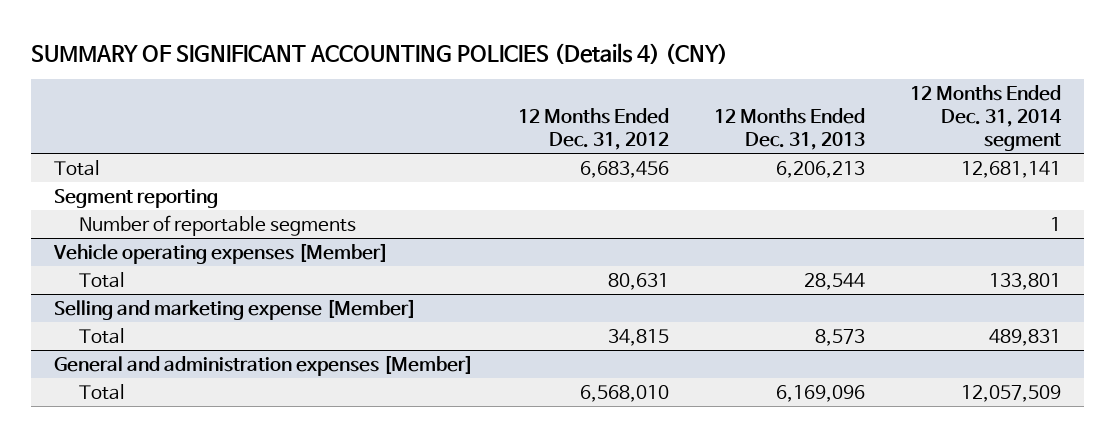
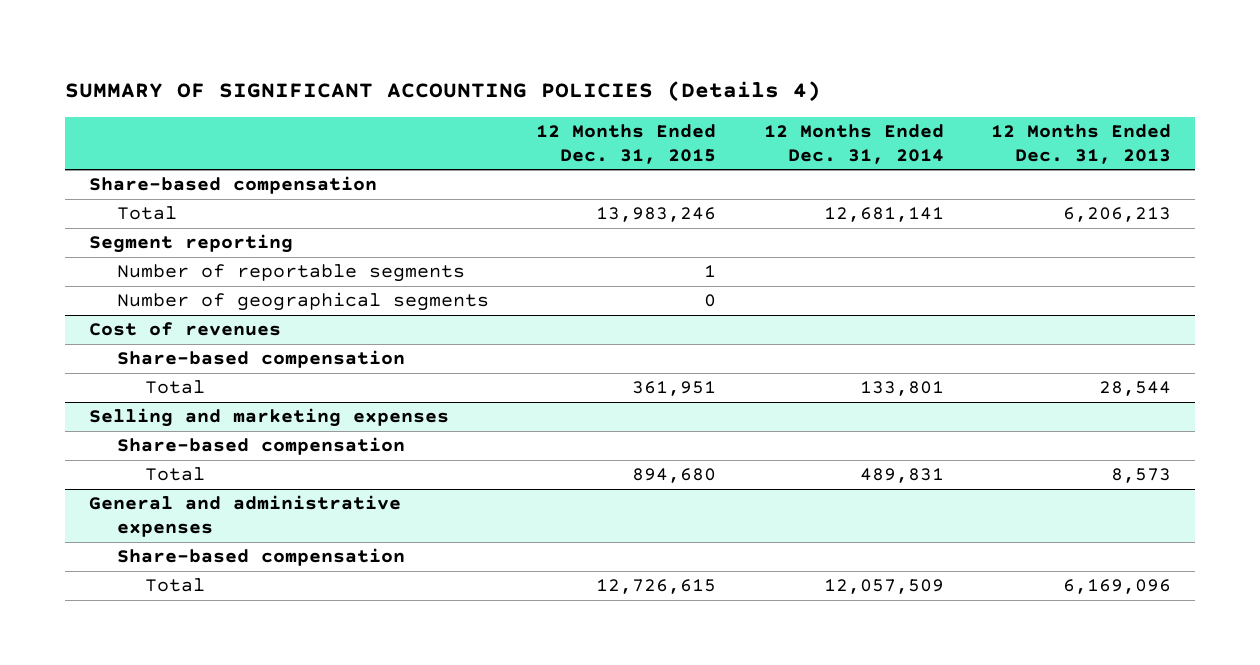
- SUMMARY OF SIGNIFICANT ACCOUNTING POLICIES (Details 4) (CNY)
+ SUMMARY OF SIGNIFICANT ACCOUNTING POLICIES (Details 4)
- | 12 Months Ended Dec. 31, 2012 | 12 Months Ended Dec. 31, 2013 | 12 Months Ended Dec. 31, 2014 segment
+ | 12 Months Ended Dec. 31, 2015 | 12 Months Ended Dec. 31, 2014 | 12 Months Ended Dec. 31, 2013
+ Share-based compensation
- Vehicle operating expenses [Member]
+ Number of geographical segments | 0 | |
+ Cost of revenues
+ Share-based compensation
- Selling and marketing expense [Member]
+ Selling and marketing expenses
+ Share-based compensation
- General and administration expenses [Member]
+ General and administrative expenses
+ Share-based compensation

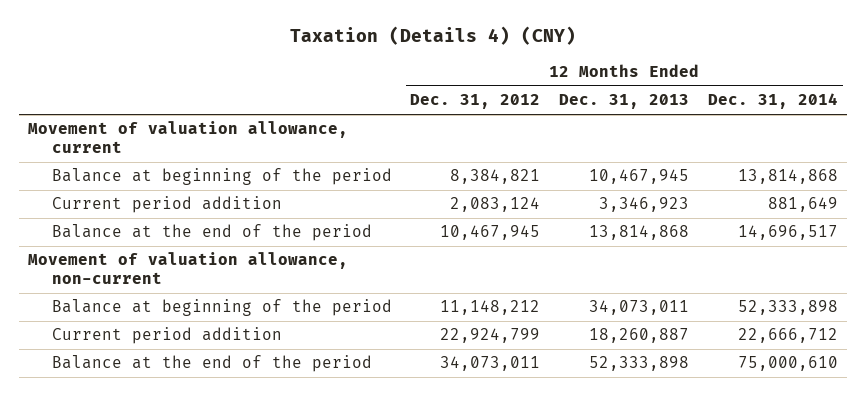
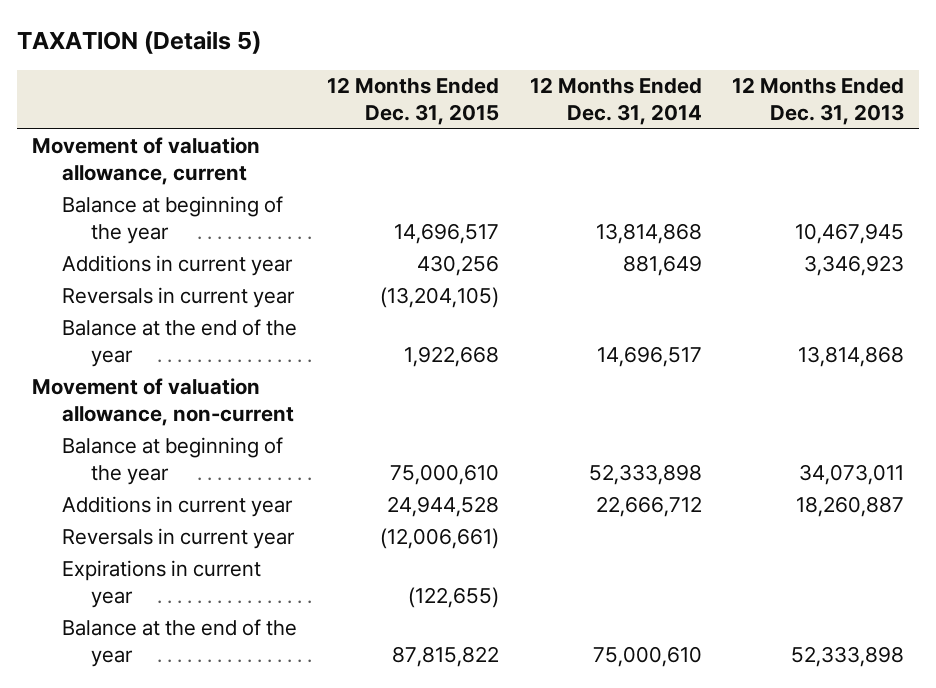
- Taxation (Details 4) (CNY)
+ TAXATION (Details 5)
- | 12 Months Ended Dec. 31, 2012 | 12 Months Ended Dec. 31, 2013 | 12 Months Ended Dec. 31, 2014
+ | 12 Months Ended Dec. 31, 2015 | 12 Months Ended Dec. 31, 2014 | 12 Months Ended Dec. 31, 2013
- Balance at beginning of the period | 8,384,821 | 10,467,945 | 13,814,868
- Current period addition | 2,083,124 | 3,346,923 | 881,649
- Balance at the end of the period | 10,467,945 | 13,814,868 | 14,696,517
+ Balance at beginning of the year | 14,696,517 | 13,814,868 | 10,467,945
+ Additions in current year | 430,256 | 881,649 | 3,346,923
+ Reversals in current year | (13,204,105) | |
+ Balance at the end of the year | 1,922,668 | 14,696,517 | 13,814,868
- Balance at beginning of the period | 11,148,212 | 34,073,011 | 52,333,898
- Current period addition | 22,924,799 | 18,260,887 | 22,666,712
- Balance at the end of the period | 34,073,011 | 52,333,898 | 75,000,610
+ Balance at beginning of the year | 75,000,610 | 52,333,898 | 34,073,011
+ Additions in current year | 24,944,528 | 22,666,712 | 18,260,887
+ Reversals in current year | (12,006,661) | |
+ Expirations in current year | (122,655) | |
+ Balance at the end of the year | 87,815,822 | 75,000,610 | 52,333,898

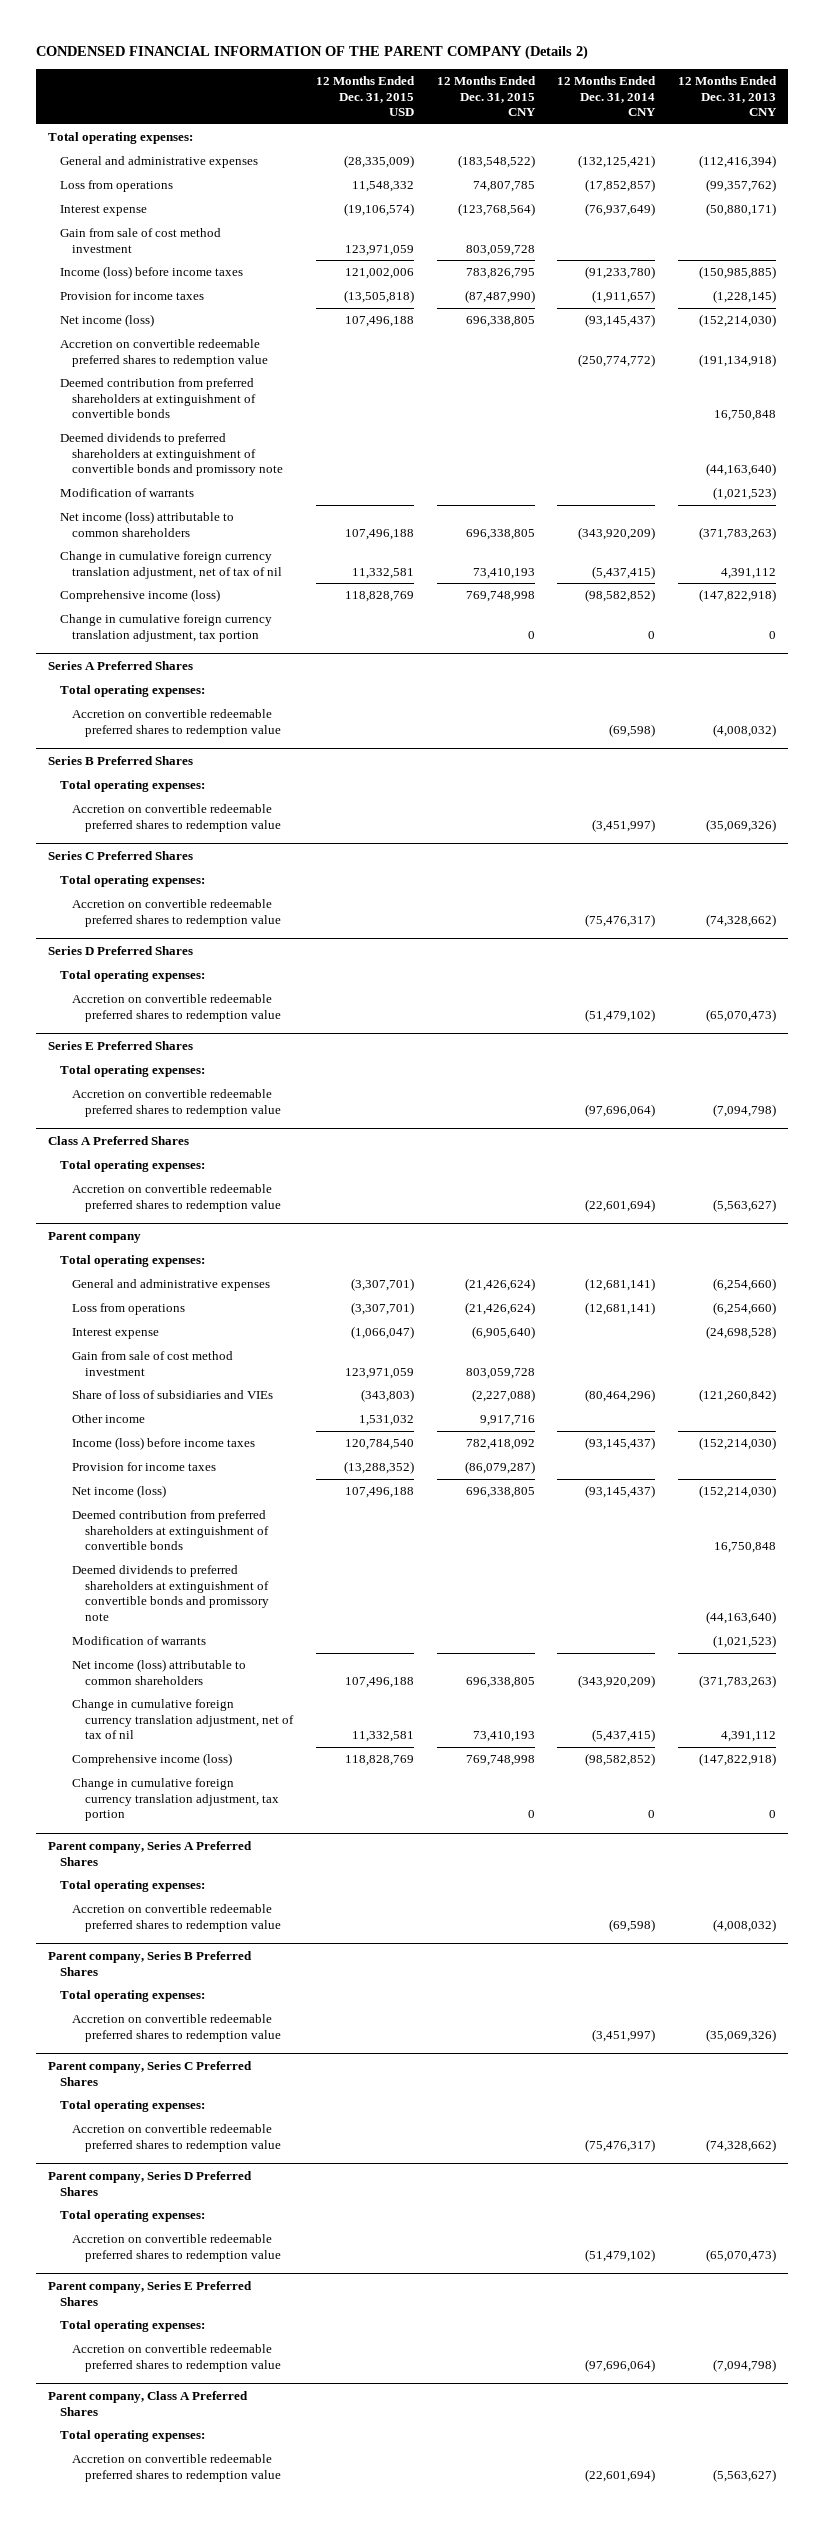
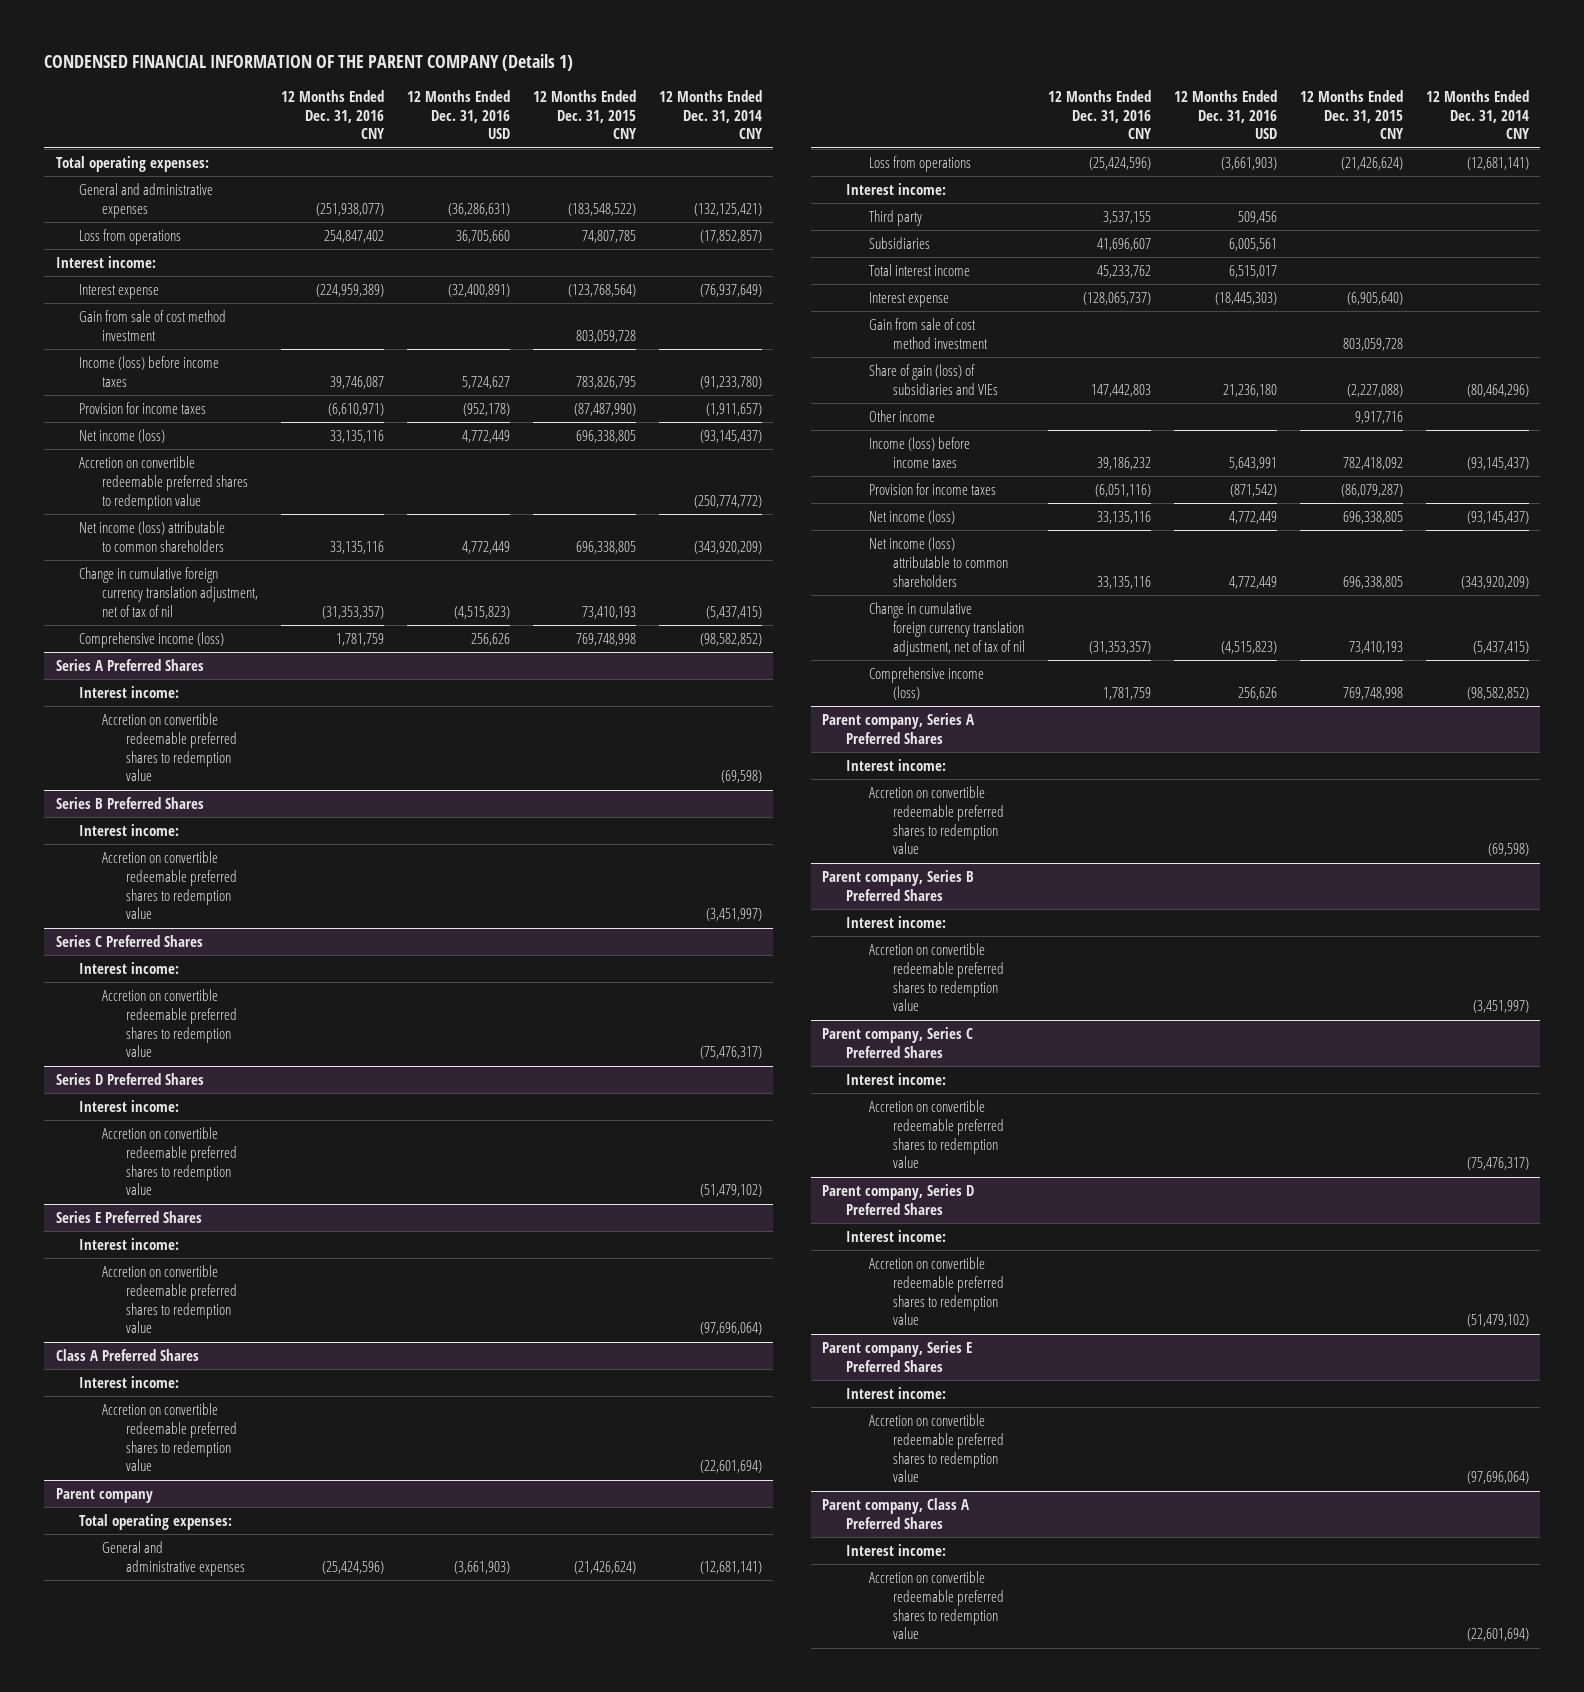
- CONDENSED FINANCIAL INFORMATION OF THE PARENT COMPANY (Details 2)
+ CONDENSED FINANCIAL INFORMATION OF THE PARENT COMPANY (Details 1)
- | 12 Months Ended Dec. 31, 2015 USD | 12 Months Ended Dec. 31, 2015 CNY | 12 Months Ended Dec. 31, 2014 CNY | 12 Months Ended Dec. 31, 2013 CNY
+ | 12 Months Ended Dec. 31, 2016 CNY | 12 Months Ended Dec. 31, 2016 USD | 12 Months Ended Dec. 31, 2015 CNY | 12 Months Ended Dec. 31, 2014 CNY
+ Interest income:
- Deemed contribution from preferred shareholders at extinguishment of convertible bonds | | | | 16,750,848
- Deemed dividends to preferred shareholders at extinguishment of convertible bonds and promissory note | | | | (44,163,640)
- Modification of warrants | | | | (1,021,523)
- Change in cumulative foreign currency translation adjustment, tax portion | | 0 | 0 | 0
@ Series A Preferred Shares
- Total operating expenses:
+ Interest income:
@ Series B Preferred Shares
- Total operating expenses:
+ Interest income:
@ Series C Preferred Shares
- Total operating expenses:
+ Interest income:
@ Series D Preferred Shares
- Total operating expenses:
+ Interest income:
@ Series E Preferred Shares
- Total operating expenses:
+ Interest income:
@ Class A Preferred Shares
- Total operating expenses:
+ Interest income:
@ Parent company
+ Interest income:
+ Third party | 3,537,155 | 509,456 | |
+ Subsidiaries | 41,696,607 | 6,005,561 | |
+ Total interest income | 45,233,762 | 6,515,017 | |
- Share of loss of subsidiaries and VIEs | (343,803) | (2,227,088) | (80,464,296) | (121,260,842)
+ Share of gain (loss) of subsidiaries and VIEs | 147,442,803 | 21,236,180 | (2,227,088) | (80,464,296)
- Deemed contribution from preferred shareholders at extinguishment of convertible bonds | | | | 16,750,848
- Deemed dividends to preferred shareholders at extinguishment of convertible bonds and promissory note | | | | (44,163,640)
- Modification of warrants | | | | (1,021,523)
- Change in cumulative foreign currency translation adjustment, tax portion | | 0 | 0 | 0
@ Parent company, Series A Preferred Shares
- Total operating expenses:
+ Interest income:
@ Parent company, Series B Preferred Shares
- Total operating expenses:
+ Interest income:
@ Parent company, Series C Preferred Shares
- Total operating expenses:
+ Interest income:
@ Parent company, Series D Preferred Shares
- Total operating expenses:
+ Interest income:
@ Parent company, Series E Preferred Shares
- Total operating expenses:
+ Interest income:
@ Parent company, Class A Preferred Shares
- Total operating expenses:
+ Interest income:

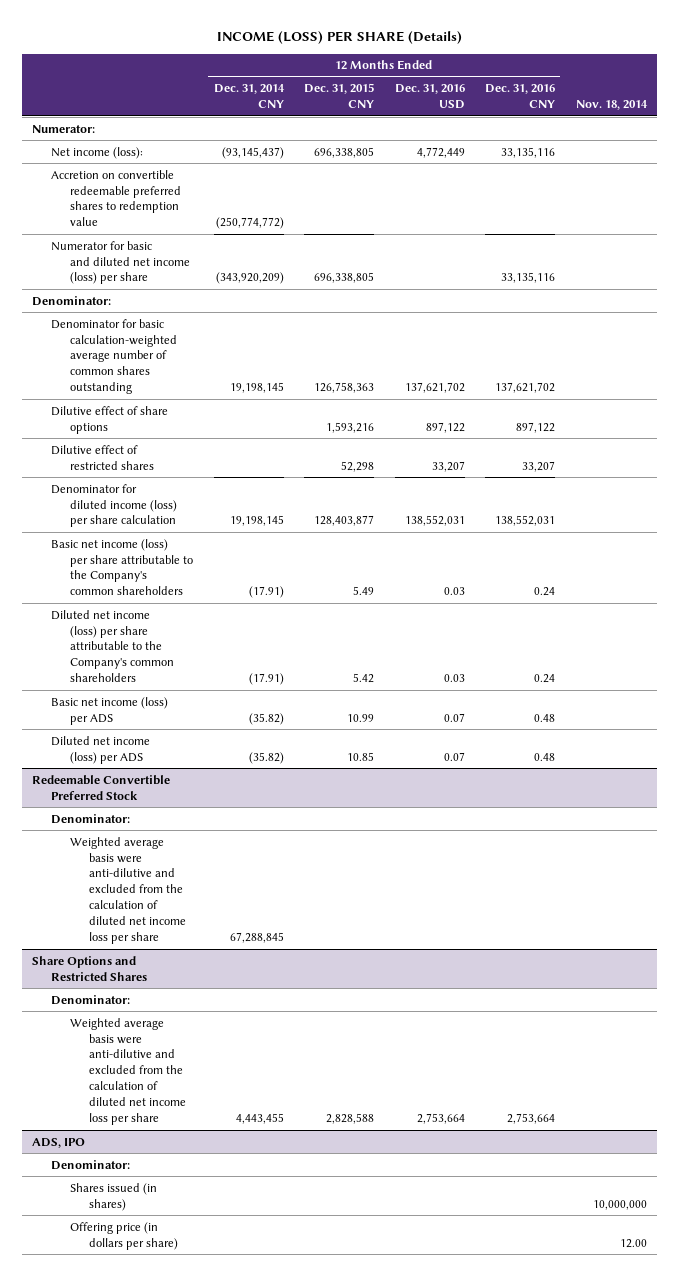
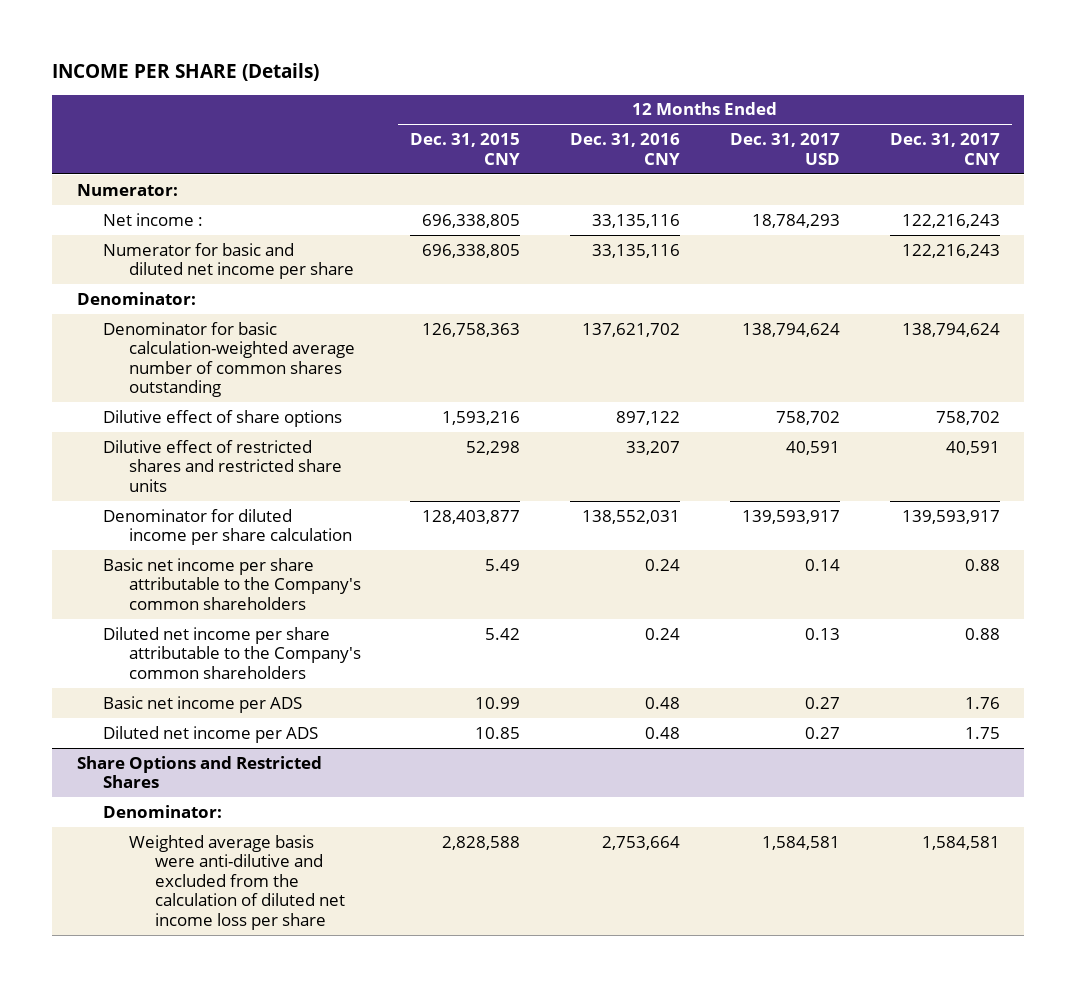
- INCOME (LOSS) PER SHARE (Details)
+ INCOME PER SHARE (Details)
- | 12 Months Ended Dec. 31, 2014 CNY | 12 Months Ended Dec. 31, 2015 CNY | 12 Months Ended Dec. 31, 2016 USD | 12 Months Ended Dec. 31, 2016 CNY | Nov. 18, 2014
+ | 12 Months Ended Dec. 31, 2015 CNY | 12 Months Ended Dec. 31, 2016 CNY | 12 Months Ended Dec. 31, 2017 USD | 12 Months Ended Dec. 31, 2017 CNY
- Net income (loss): | (93,145,437) | 696,338,805 | 4,772,449 | 33,135,116 |
- Accretion on convertible redeemable preferred shares to redemption value | (250,774,772) | | | |
- Numerator for basic and diluted net income (loss) per share | (343,920,209) | 696,338,805 | | 33,135,116 |
+ Net income : | 696,338,805 | 33,135,116 | 18,784,293 | 122,216,243
+ Numerator for basic and diluted net income per share | 696,338,805 | 33,135,116 | | 122,216,243
- Dilutive effect of restricted shares | | 52,298 | 33,207 | 33,207 |
- Denominator for diluted income (loss) per share calculation | 19,198,145 | 128,403,877 | 138,552,031 | 138,552,031 |
- Basic net income (loss) per share attributable to the Company's common shareholders | (17.91) | 5.49 | 0.03 | 0.24 |
- Diluted net income (loss) per share attributable to the Company's common shareholders | (17.91) | 5.42 | 0.03 | 0.24 |
- Basic net income (loss) per ADS | (35.82) | 10.99 | 0.07 | 0.48 |
- Diluted net income (loss) per ADS | (35.82) | 10.85 | 0.07 | 0.48 |
- Redeemable Convertible Preferred Stock
- Denominator:
- Weighted average basis were anti-dilutive and excluded from the calculation of diluted net income loss per share | 67,288,845 | | | |
+ Dilutive effect of restricted shares and restricted share units | 52,298 | 33,207 | 40,591 | 40,591
+ Denominator for diluted income per share calculation | 128,403,877 | 138,552,031 | 139,593,917 | 139,593,917
+ Basic net income per share attributable to the Company's common shareholders | 5.49 | 0.24 | 0.14 | 0.88
+ Diluted net income per share attributable to the Company's common shareholders | 5.42 | 0.24 | 0.13 | 0.88
+ Basic net income per ADS | 10.99 | 0.48 | 0.27 | 1.76
+ Diluted net income per ADS | 10.85 | 0.48 | 0.27 | 1.75
- ADS, IPO
- Denominator:
- Shares issued (in shares) | | | | | 10,000,000
- Offering price (in dollars per share) | | | | | 12.00

